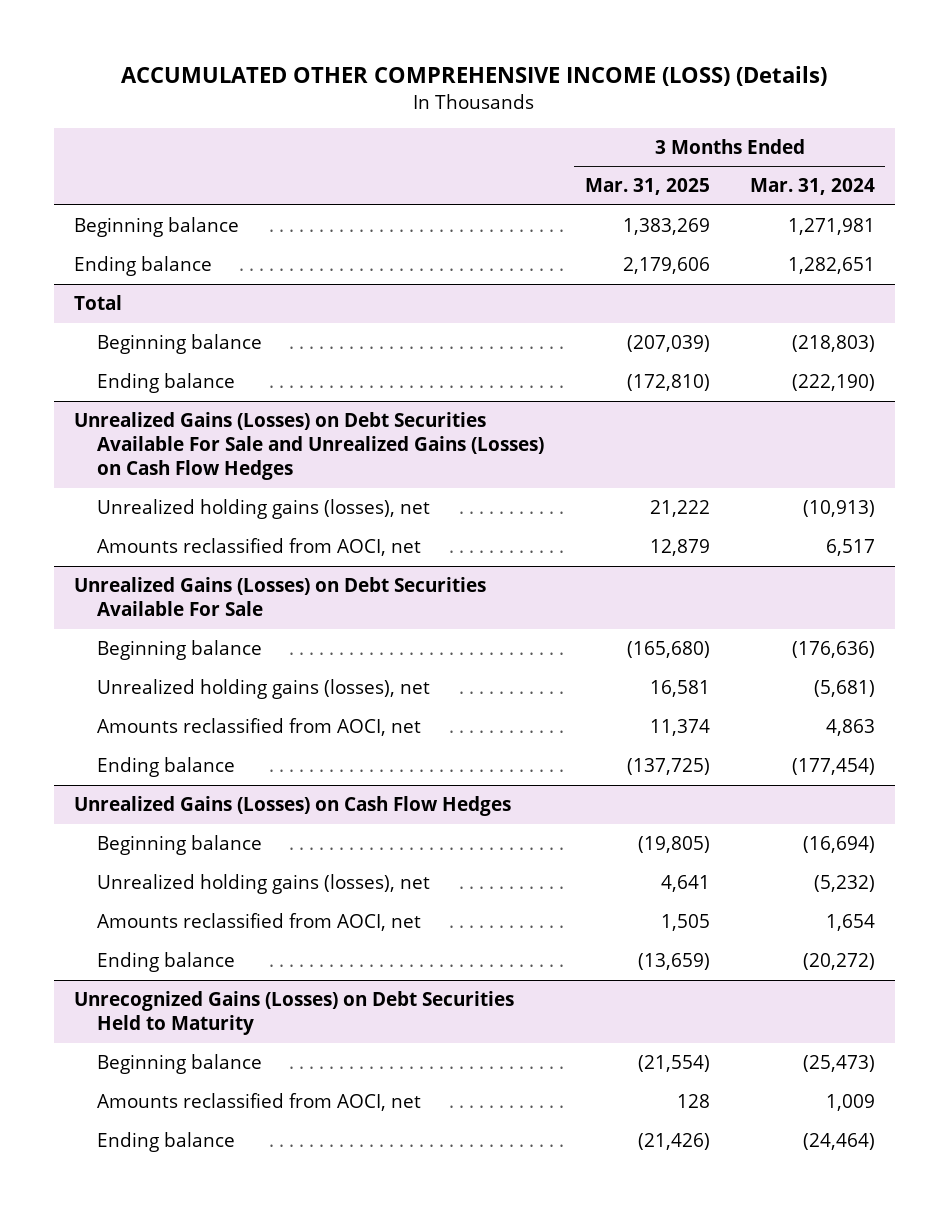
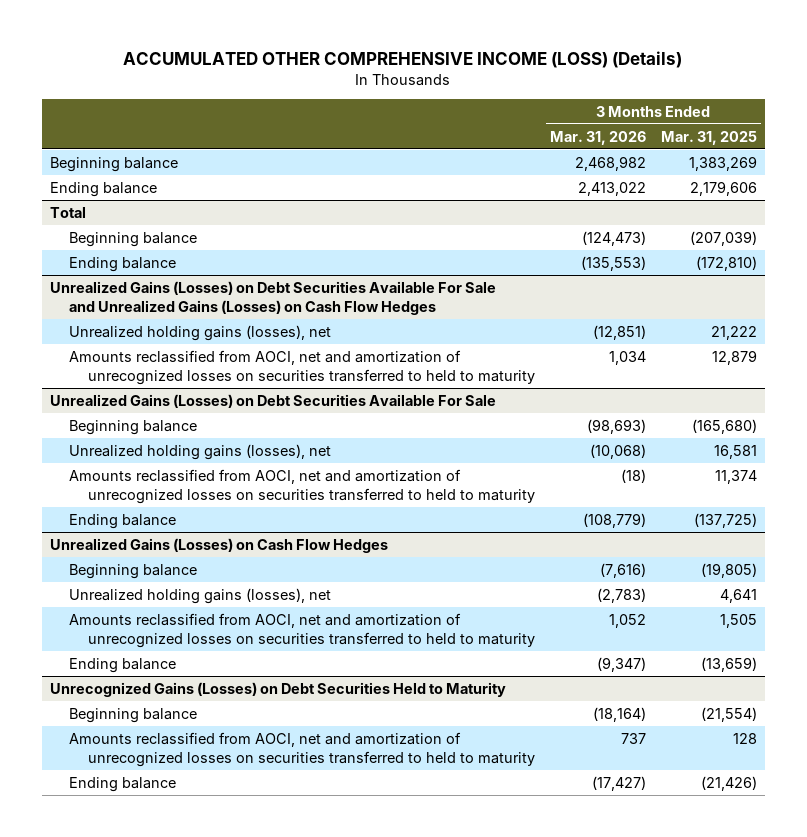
- | 3 Months Ended Mar. 31, 2025 | 3 Months Ended Mar. 31, 2024
+ | 3 Months Ended Mar. 31, 2026 | 3 Months Ended Mar. 31, 2025
@ Unrealized Gains (Losses) on Debt Securities Available For Sale and Unrealized Gains (Losses) on Cash Flow Hedges
- Amounts reclassified from AOCI, net | 12,879 | 6,517
+ Amounts reclassified from AOCI, net and amortization of unrecognized losses on securities transferred to held to maturity | 1,034 | 12,879
@ Unrealized Gains (Losses) on Debt Securities Available For Sale
- Amounts reclassified from AOCI, net | 11,374 | 4,863
+ Amounts reclassified from AOCI, net and amortization of unrecognized losses on securities transferred to held to maturity | (18) | 11,374
@ Unrealized Gains (Losses) on Cash Flow Hedges
- Amounts reclassified from AOCI, net | 1,505 | 1,654
+ Amounts reclassified from AOCI, net and amortization of unrecognized losses on securities transferred to held to maturity | 1,052 | 1,505
@ Unrecognized Gains (Losses) on Debt Securities Held to Maturity
- Amounts reclassified from AOCI, net | 128 | 1,009
+ Amounts reclassified from AOCI, net and amortization of unrecognized losses on securities transferred to held to maturity | 737 | 128

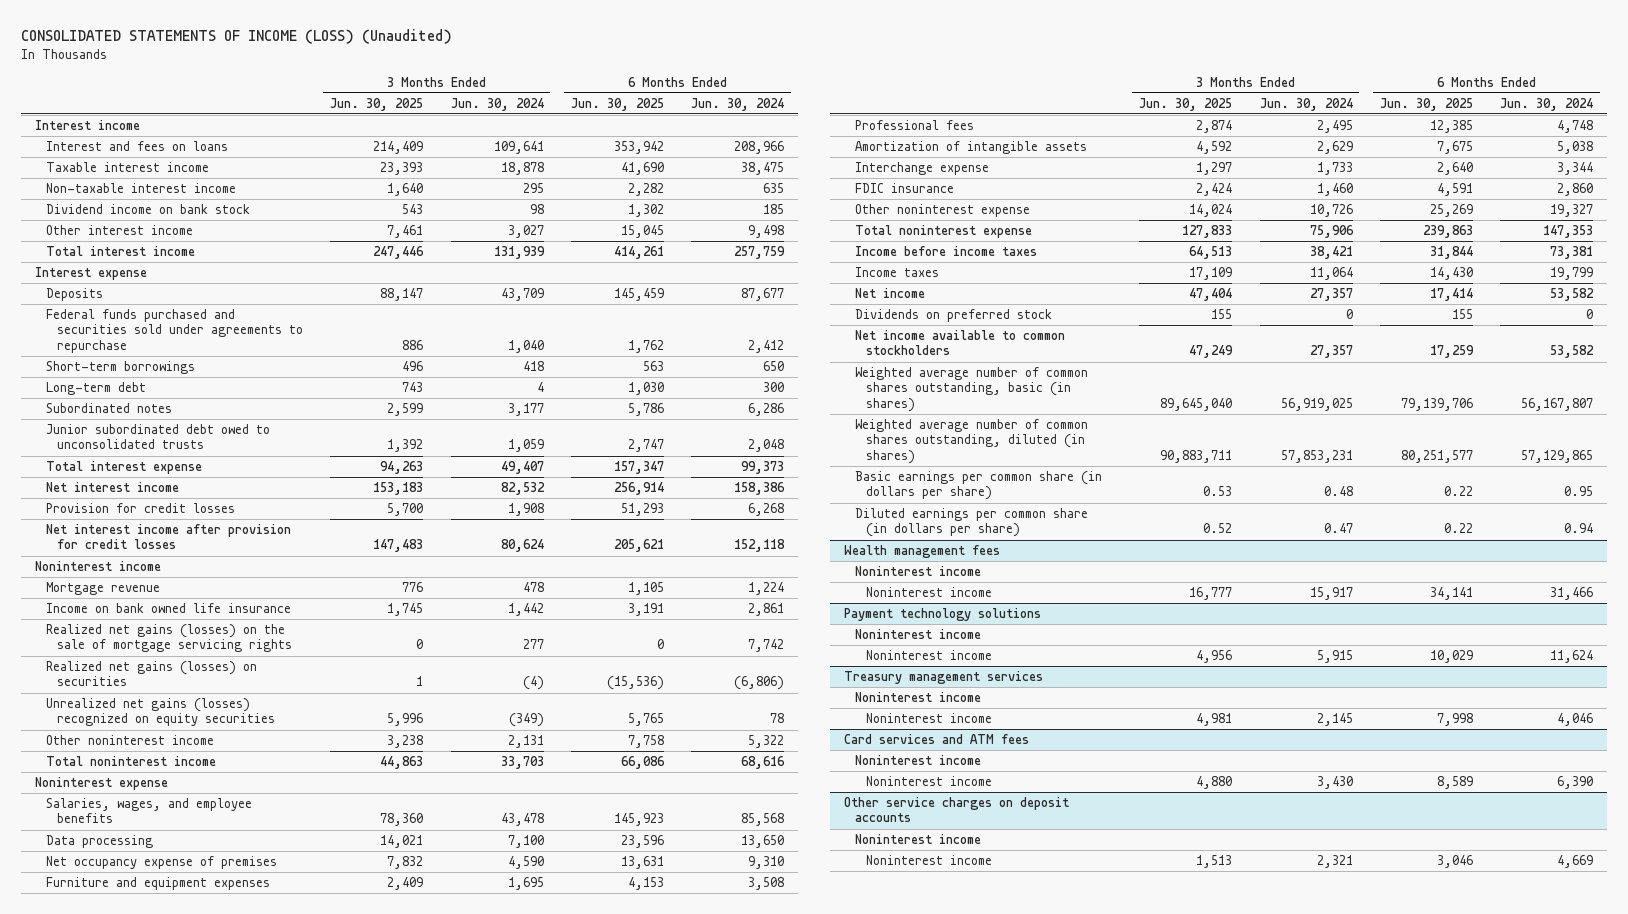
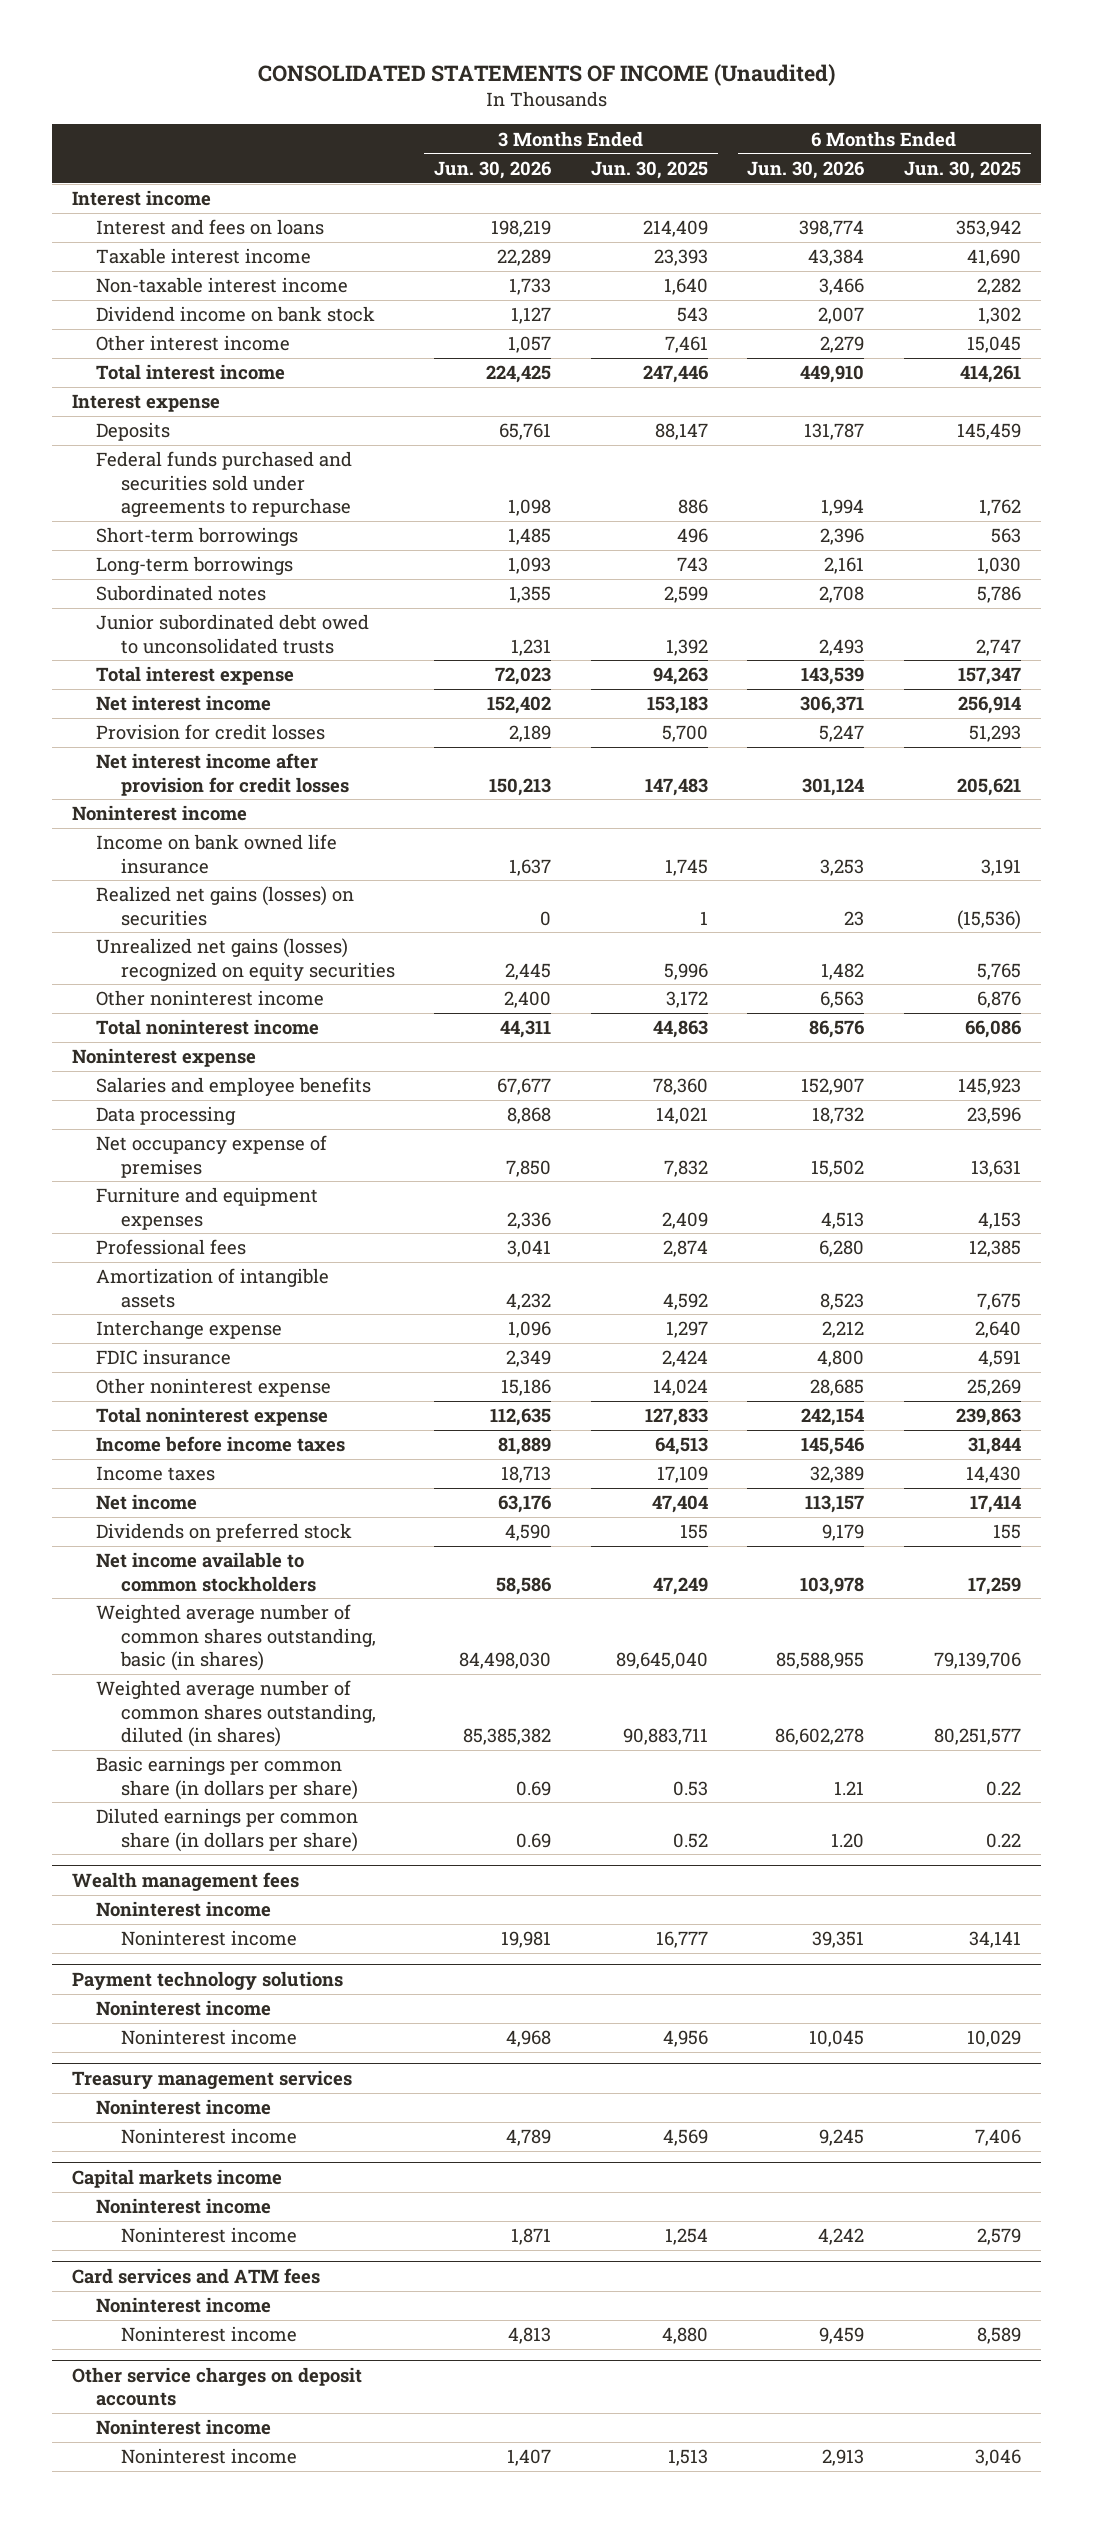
- CONSOLIDATED STATEMENTS OF INCOME (LOSS) (Unaudited)
+ CONSOLIDATED STATEMENTS OF INCOME (Unaudited)
- | 3 Months Ended Jun. 30, 2025 | 3 Months Ended Jun. 30, 2024 | 6 Months Ended Jun. 30, 2025 | 6 Months Ended Jun. 30, 2024
+ | 3 Months Ended Jun. 30, 2026 | 3 Months Ended Jun. 30, 2025 | 6 Months Ended Jun. 30, 2026 | 6 Months Ended Jun. 30, 2025
- Long-term debt | 743 | 4 | 1,030 | 300
+ Long-term borrowings | 1,093 | 743 | 2,161 | 1,030
- Mortgage revenue | 776 | 478 | 1,105 | 1,224
- Realized net gains (losses) on the sale of mortgage servicing rights | 0 | 277 | 0 | 7,742
- Other noninterest income | 3,238 | 2,131 | 7,758 | 5,322
+ Other noninterest income | 2,400 | 3,172 | 6,563 | 6,876
- Salaries, wages, and employee benefits | 78,360 | 43,478 | 145,923 | 85,568
+ Salaries and employee benefits | 67,677 | 78,360 | 152,907 | 145,923
@ Treasury management services
- Noninterest income | 4,981 | 2,145 | 7,998 | 4,046
+ Noninterest income | 4,789 | 4,569 | 9,245 | 7,406
+ Capital markets income
+ Noninterest income
+ Noninterest income | 1,871 | 1,254 | 4,242 | 2,579

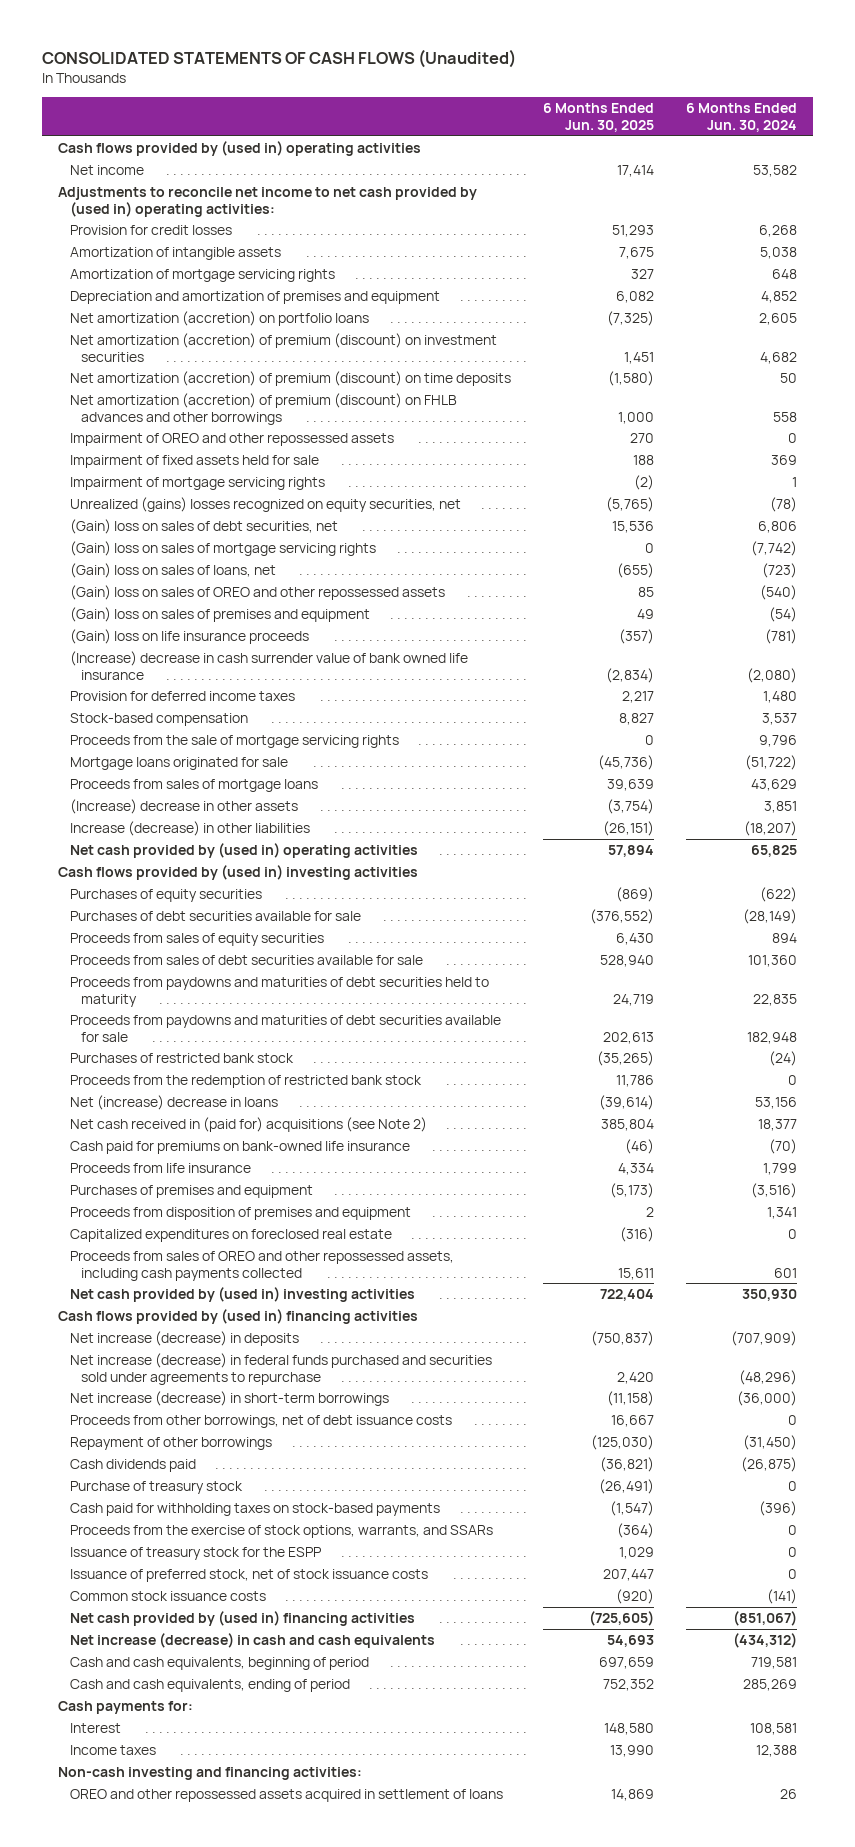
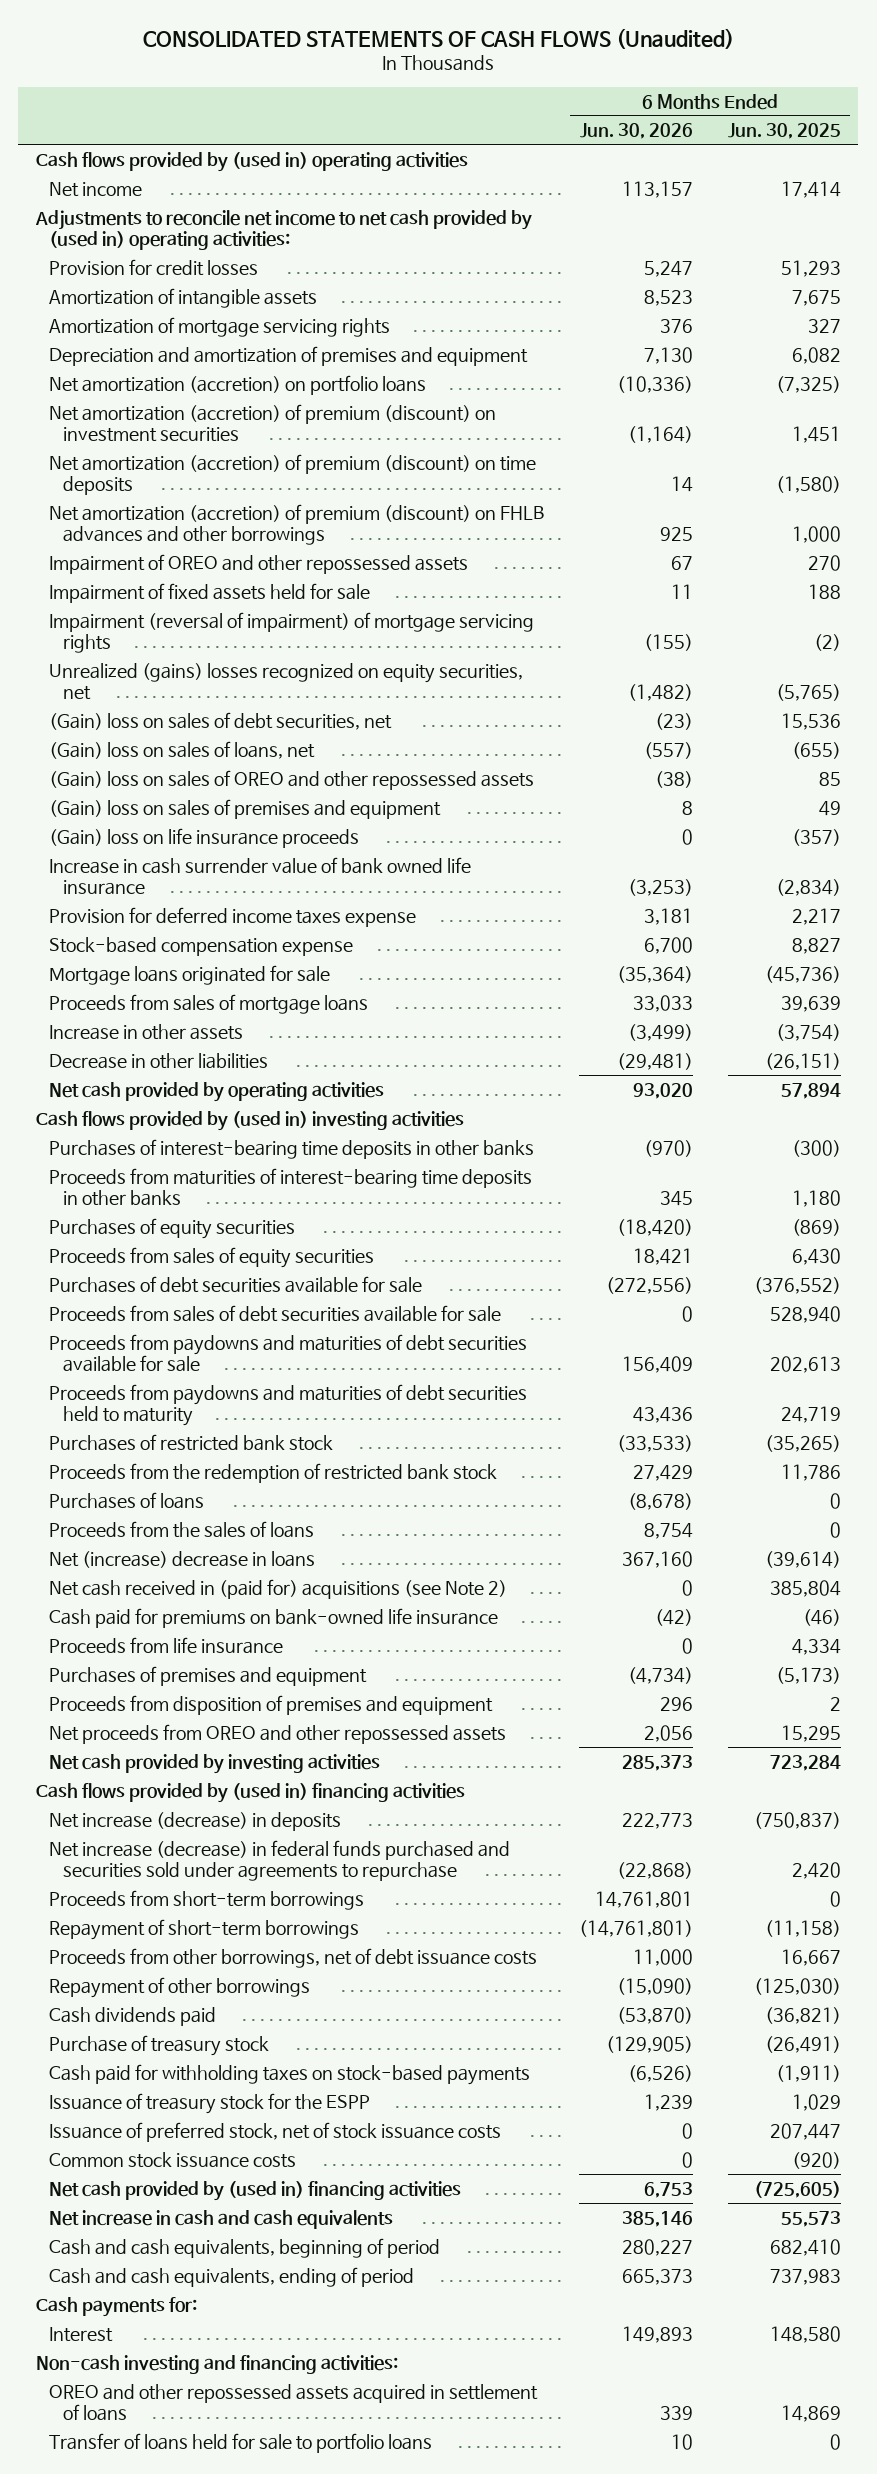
- | 6 Months Ended Jun. 30, 2025 | 6 Months Ended Jun. 30, 2024
+ | 6 Months Ended Jun. 30, 2026 | 6 Months Ended Jun. 30, 2025
- Impairment of mortgage servicing rights | (2) | 1
+ Impairment (reversal of impairment) of mortgage servicing rights | (155) | (2)
- (Gain) loss on sales of mortgage servicing rights | 0 | (7,742)
- (Increase) decrease in cash surrender value of bank owned life insurance | (2,834) | (2,080)
- Provision for deferred income taxes | 2,217 | 1,480
- Stock-based compensation | 8,827 | 3,537
- Proceeds from the sale of mortgage servicing rights | 0 | 9,796
+ Increase in cash surrender value of bank owned life insurance | (3,253) | (2,834)
+ Provision for deferred income taxes expense | 3,181 | 2,217
+ Stock-based compensation expense | 6,700 | 8,827
- (Increase) decrease in other assets | (3,754) | 3,851
- Increase (decrease) in other liabilities | (26,151) | (18,207)
- Net cash provided by (used in) operating activities | 57,894 | 65,825
+ Increase in other assets | (3,499) | (3,754)
+ Decrease in other liabilities | (29,481) | (26,151)
+ Net cash provided by operating activities | 93,020 | 57,894
+ Purchases of interest-bearing time deposits in other banks | (970) | (300)
+ Proceeds from maturities of interest-bearing time deposits in other banks | 345 | 1,180
moved down: Purchases of debt securities available for sale | (272,556) | (376,552)
moved down: Proceeds from paydowns and maturities of debt securities held to maturity | 43,436 | 24,719
+ Purchases of loans | (8,678) | 0
+ Proceeds from the sales of loans | 8,754 | 0
- Capitalized expenditures on foreclosed real estate | (316) | 0
- Proceeds from sales of OREO and other repossessed assets, including cash payments collected | 15,611 | 601
- Net cash provided by (used in) investing activities | 722,404 | 350,930
+ Net proceeds from OREO and other repossessed assets | 2,056 | 15,295
+ Net cash provided by investing activities | 285,373 | 723,284
- Net increase (decrease) in short-term borrowings | (11,158) | (36,000)
+ Proceeds from short-term borrowings | 14,761,801 | 0
+ Repayment of short-term borrowings | (14,761,801) | (11,158)
- Cash paid for withholding taxes on stock-based payments | (1,547) | (396)
- Proceeds from the exercise of stock options, warrants, and SSARs | (364) | 0
+ Cash paid for withholding taxes on stock-based payments | (6,526) | (1,911)
- Net increase (decrease) in cash and cash equivalents | 54,693 | (434,312)
- Cash and cash equivalents, beginning of period | 697,659 | 719,581
- Cash and cash equivalents, ending of period | 752,352 | 285,269
+ Net increase in cash and cash equivalents | 385,146 | 55,573
+ Cash and cash equivalents, beginning of period | 280,227 | 682,410
+ Cash and cash equivalents, ending of period | 665,373 | 737,983
- Income taxes | 13,990 | 12,388
+ Transfer of loans held for sale to portfolio loans | 10 | 0

